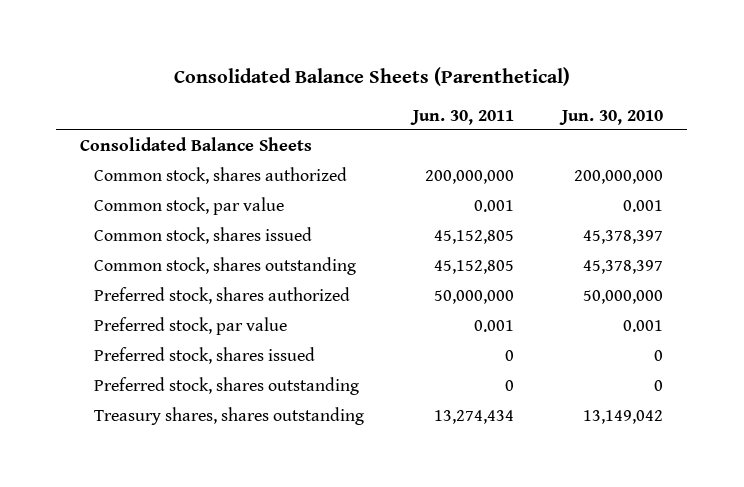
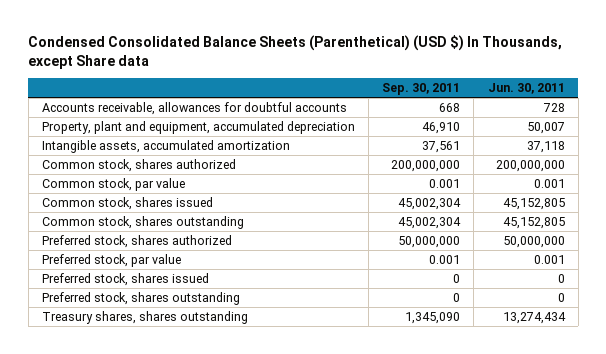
- Consolidated Balance Sheets (Parenthetical)
+ Condensed Consolidated Balance Sheets (Parenthetical) (USD $) In Thousands, except Share data
- | Jun. 30, 2011 | Jun. 30, 2010
+ | Sep. 30, 2011 | Jun. 30, 2011
- Consolidated Balance Sheets
+ Accounts receivable, allowances for doubtful accounts | 668 | 728
+ Property, plant and equipment, accumulated depreciation | 46,910 | 50,007
+ Intangible assets, accumulated amortization | 37,561 | 37,118

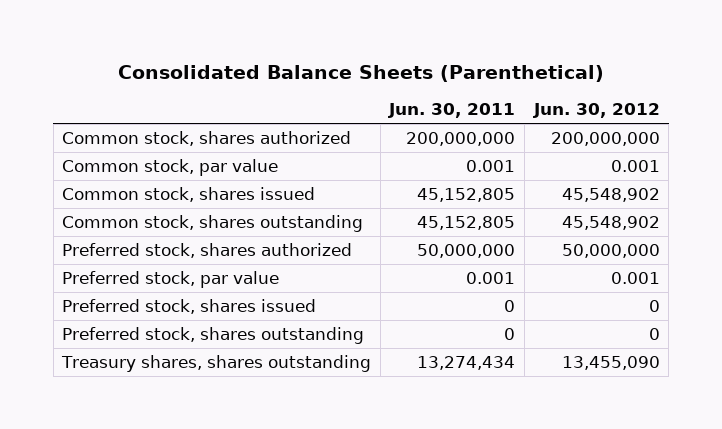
- Condensed Consolidated Balance Sheets (Parenthetical) (USD $) In Thousands, except Share data
+ Consolidated Balance Sheets (Parenthetical)
- | Sep. 30, 2011 | Jun. 30, 2011
+ | Jun. 30, 2011 | Jun. 30, 2012
- Accounts receivable, allowances for doubtful accounts | 668 | 728
- Property, plant and equipment, accumulated depreciation | 46,910 | 50,007
- Intangible assets, accumulated amortization | 37,561 | 37,118

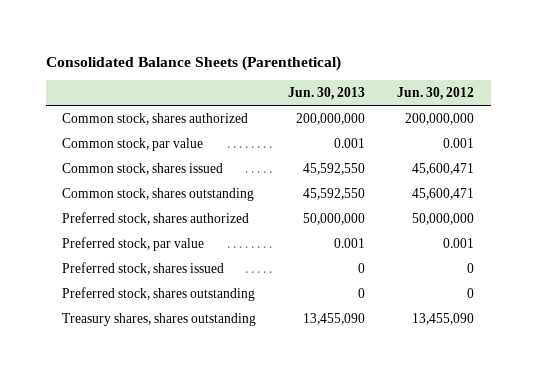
- | Jun. 30, 2011 | Jun. 30, 2012
+ | Jun. 30, 2013 | Jun. 30, 2012
- Common stock, shares issued | 45,152,805 | 45,548,902
- Common stock, shares outstanding | 45,152,805 | 45,548,902
+ Common stock, shares issued | 45,592,550 | 45,600,471
+ Common stock, shares outstanding | 45,592,550 | 45,600,471

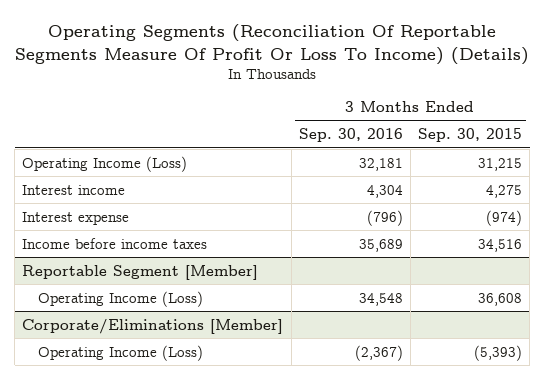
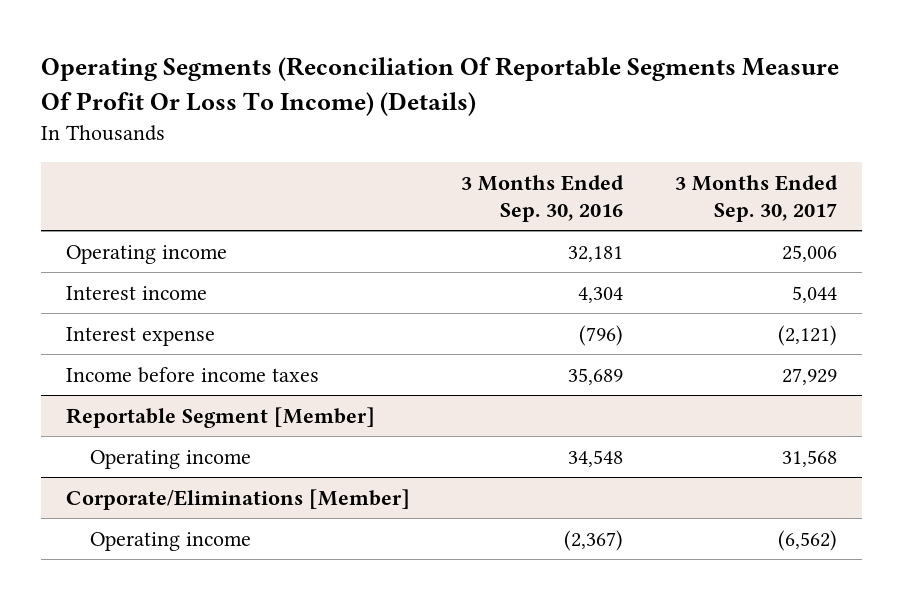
- | 3 Months Ended Sep. 30, 2016 | 3 Months Ended Sep. 30, 2015
+ | 3 Months Ended Sep. 30, 2016 | 3 Months Ended Sep. 30, 2017
- Operating Income (Loss) | 32,181 | 31,215
+ Operating income | 32,181 | 25,006
@ Reportable Segment [Member]
- Operating Income (Loss) | 34,548 | 36,608
+ Operating income | 34,548 | 31,568
@ Corporate/Eliminations [Member]
- Operating Income (Loss) | (2,367) | (5,393)
+ Operating income | (2,367) | (6,562)

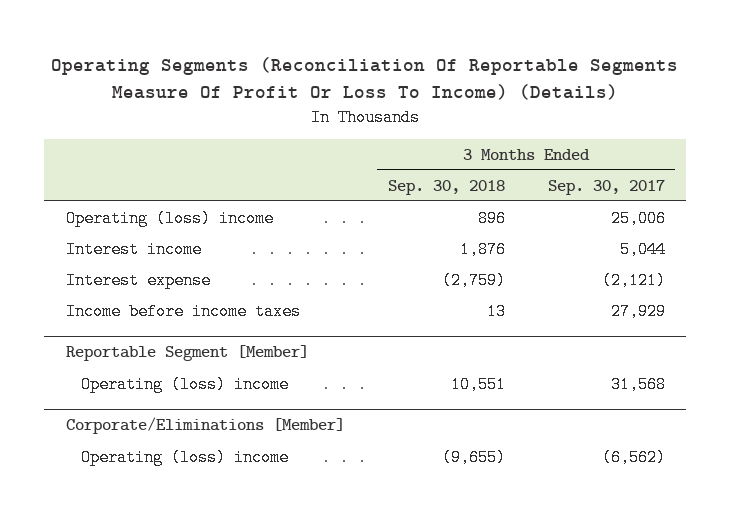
- | 3 Months Ended Sep. 30, 2016 | 3 Months Ended Sep. 30, 2017
+ | 3 Months Ended Sep. 30, 2018 | 3 Months Ended Sep. 30, 2017
- Operating income | 32,181 | 25,006
+ Operating (loss) income | 896 | 25,006
@ Reportable Segment [Member]
- Operating income | 34,548 | 31,568
+ Operating (loss) income | 10,551 | 31,568
@ Corporate/Eliminations [Member]
- Operating income | (2,367) | (6,562)
+ Operating (loss) income | (9,655) | (6,562)

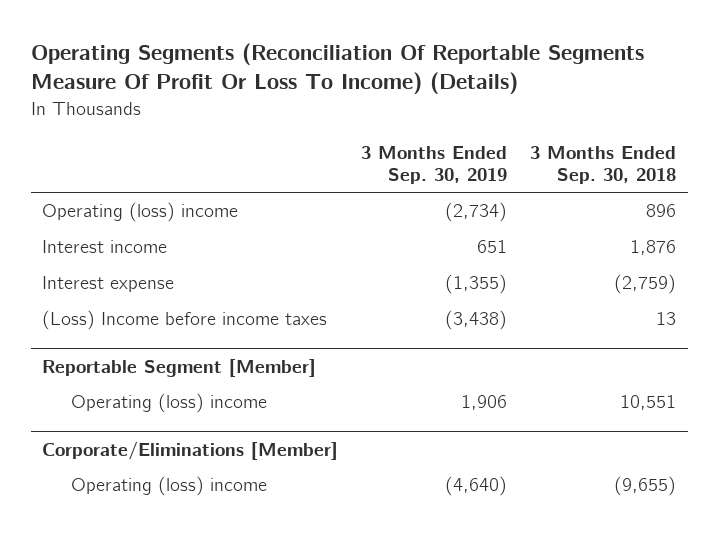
- | 3 Months Ended Sep. 30, 2018 | 3 Months Ended Sep. 30, 2017
+ | 3 Months Ended Sep. 30, 2019 | 3 Months Ended Sep. 30, 2018
- Income before income taxes | 13 | 27,929
+ (Loss) Income before income taxes | (3,438) | 13

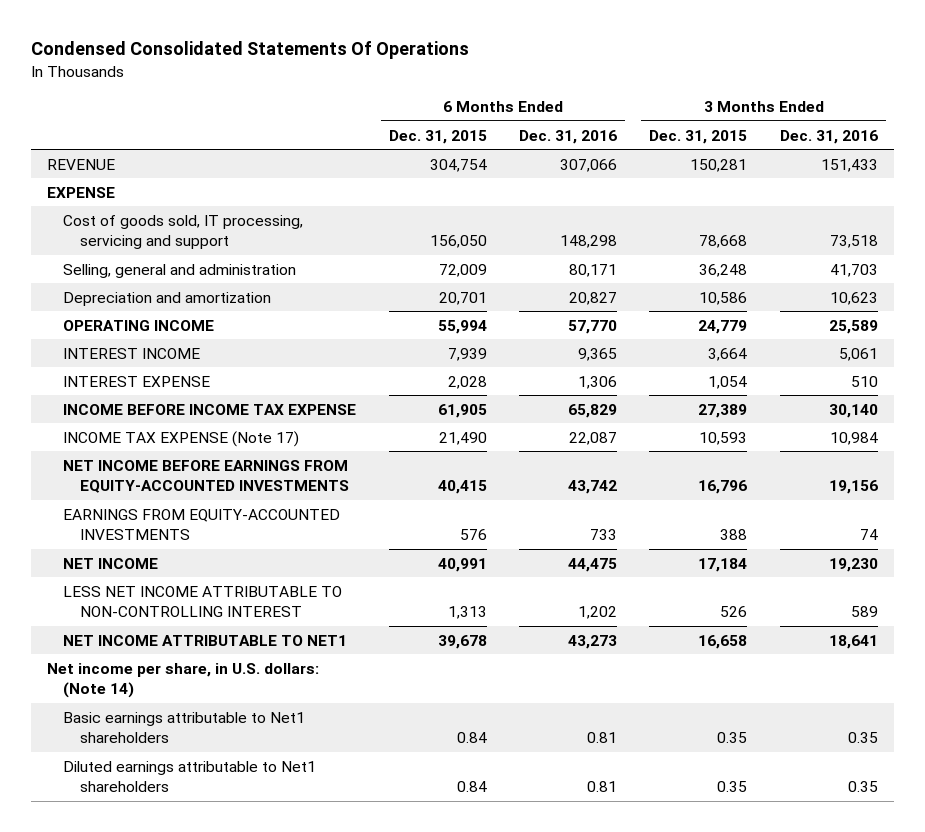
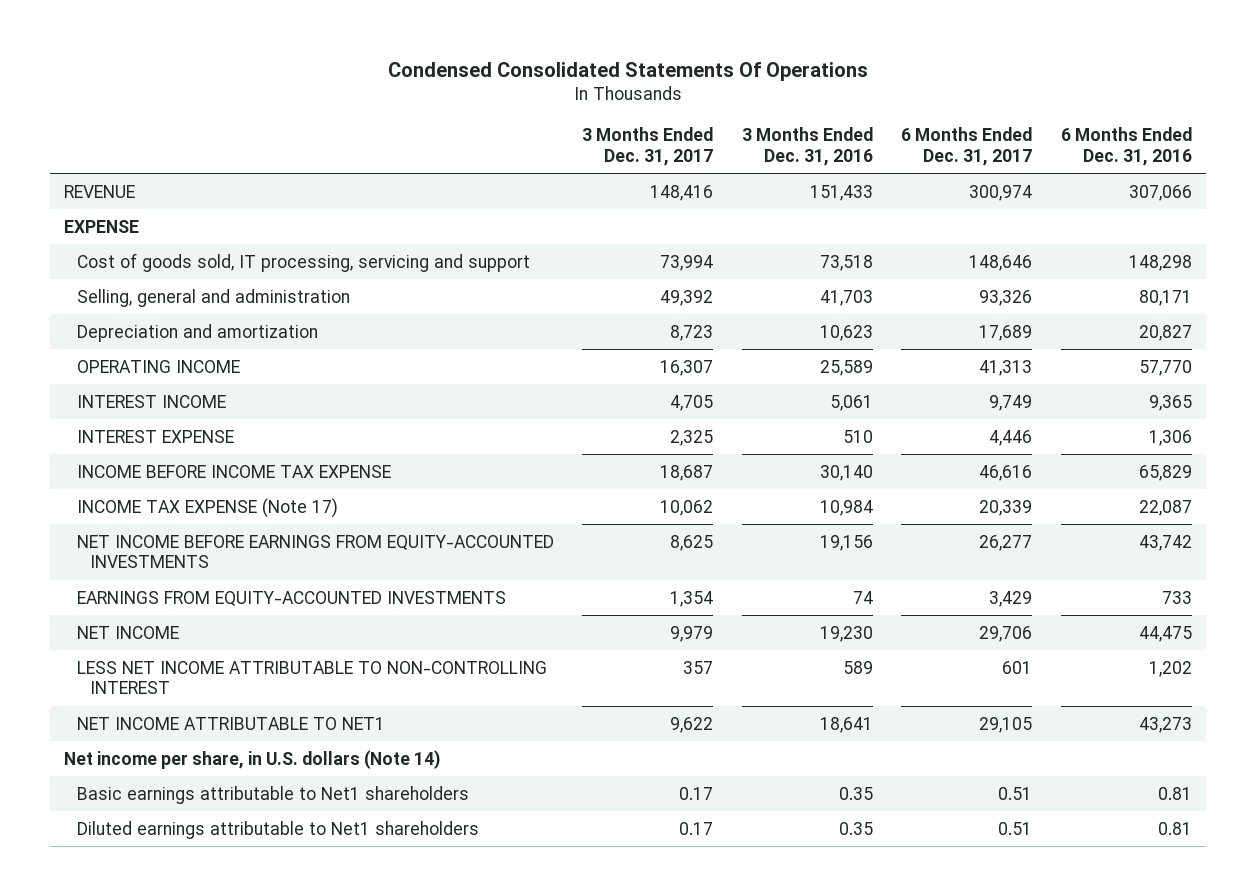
- | 6 Months Ended Dec. 31, 2015 | 6 Months Ended Dec. 31, 2016 | 3 Months Ended Dec. 31, 2015 | 3 Months Ended Dec. 31, 2016
+ | 3 Months Ended Dec. 31, 2017 | 3 Months Ended Dec. 31, 2016 | 6 Months Ended Dec. 31, 2017 | 6 Months Ended Dec. 31, 2016
- Net income per share, in U.S. dollars: (Note 14)
+ Net income per share, in U.S. dollars (Note 14)

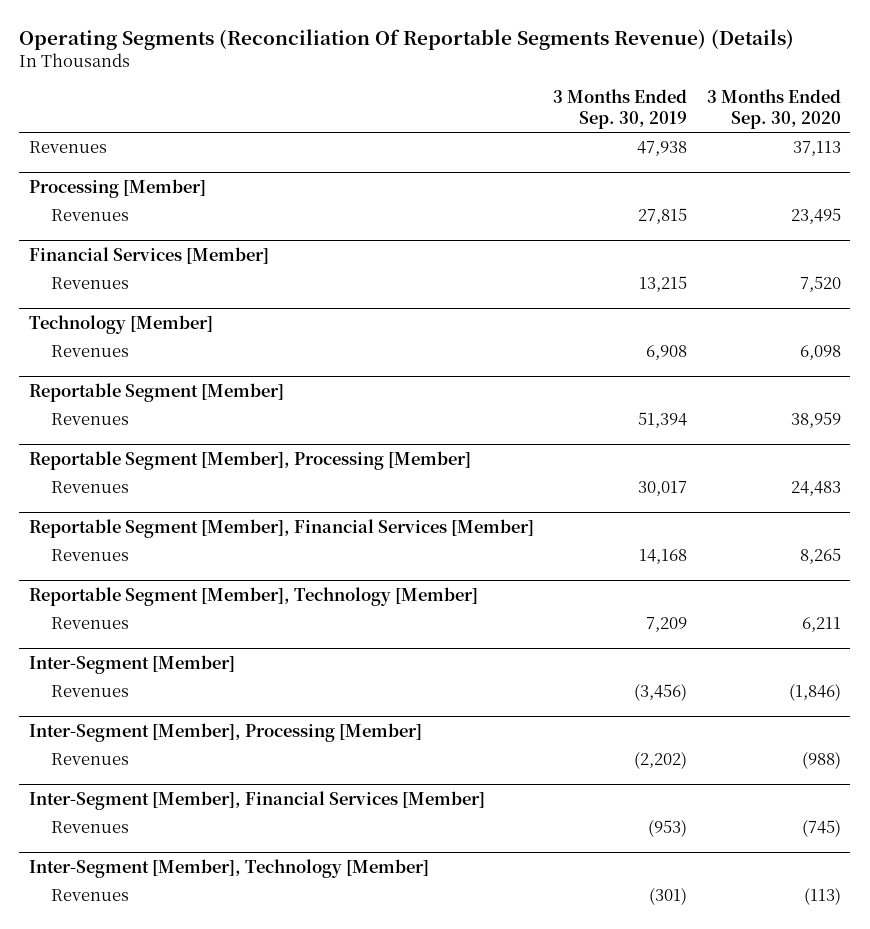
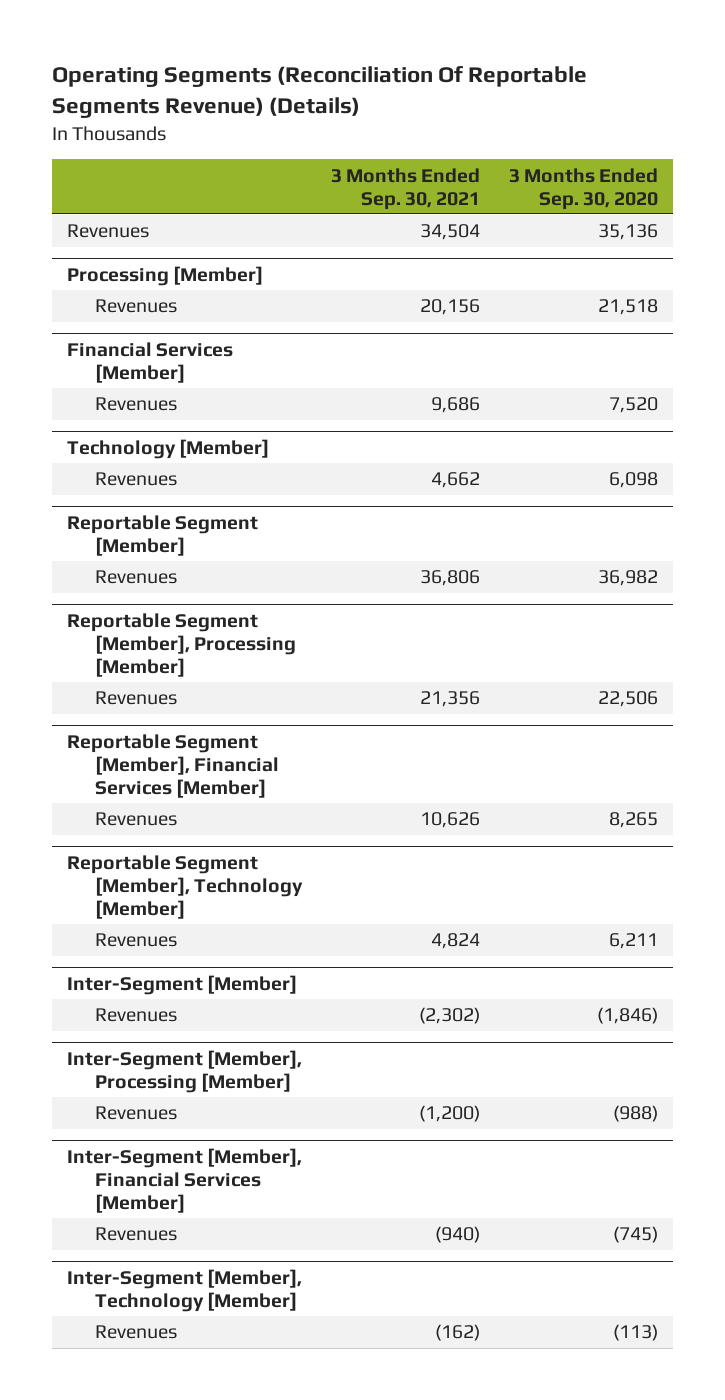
- | 3 Months Ended Sep. 30, 2019 | 3 Months Ended Sep. 30, 2020
+ | 3 Months Ended Sep. 30, 2021 | 3 Months Ended Sep. 30, 2020
- Revenues | 47,938 | 37,113
+ Revenues | 34,504 | 35,136
@ Processing [Member]
- Revenues | 27,815 | 23,495
+ Revenues | 20,156 | 21,518
@ Reportable Segment [Member]
- Revenues | 51,394 | 38,959
+ Revenues | 36,806 | 36,982
@ Reportable Segment [Member], Processing [Member]
- Revenues | 30,017 | 24,483
+ Revenues | 21,356 | 22,506

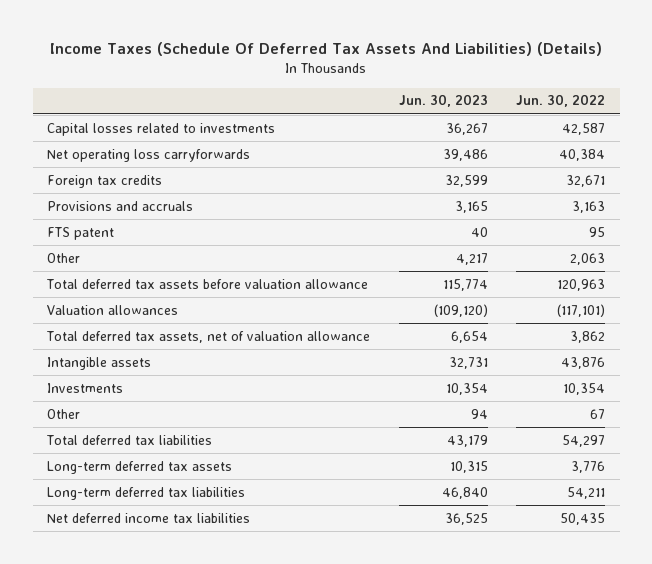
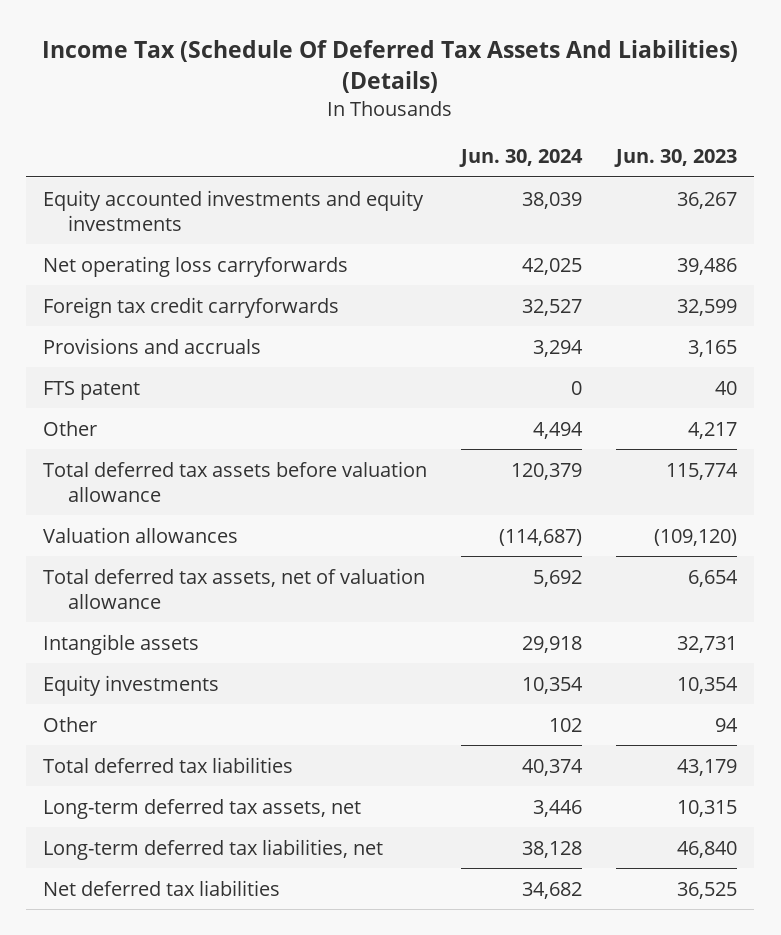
- Income Taxes (Schedule Of Deferred Tax Assets And Liabilities) (Details)
+ Income Tax (Schedule Of Deferred Tax Assets And Liabilities) (Details)
- | Jun. 30, 2023 | Jun. 30, 2022
+ | Jun. 30, 2024 | Jun. 30, 2023
- Capital losses related to investments | 36,267 | 42,587
+ Equity accounted investments and equity investments | 38,039 | 36,267
- Foreign tax credits | 32,599 | 32,671
+ Foreign tax credit carryforwards | 32,527 | 32,599
- Investments | 10,354 | 10,354
+ Equity investments | 10,354 | 10,354
- Long-term deferred tax assets | 10,315 | 3,776
- Long-term deferred tax liabilities | 46,840 | 54,211
- Net deferred income tax liabilities | 36,525 | 50,435
+ Long-term deferred tax assets, net | 3,446 | 10,315
+ Long-term deferred tax liabilities, net | 38,128 | 46,840
+ Net deferred tax liabilities | 34,682 | 36,525

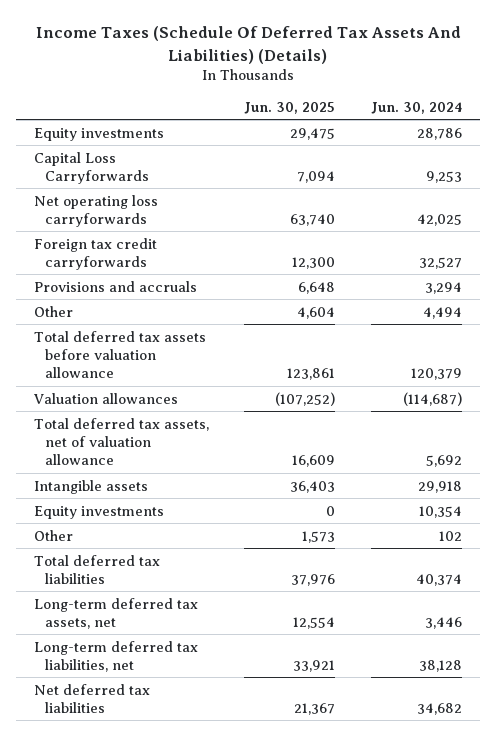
- Income Tax (Schedule Of Deferred Tax Assets And Liabilities) (Details)
+ Income Taxes (Schedule Of Deferred Tax Assets And Liabilities) (Details)
- | Jun. 30, 2024 | Jun. 30, 2023
+ | Jun. 30, 2025 | Jun. 30, 2024
- Equity accounted investments and equity investments | 38,039 | 36,267
+ Equity investments | 29,475 | 28,786
+ Capital Loss Carryforwards | 7,094 | 9,253
- FTS patent | 0 | 40

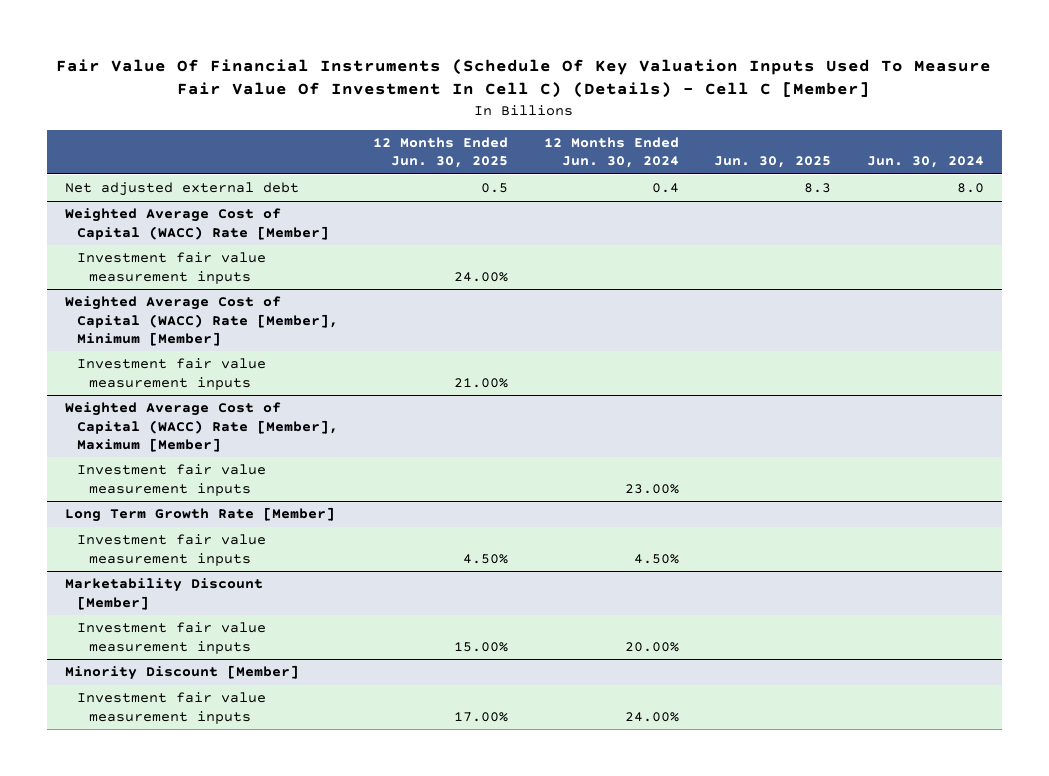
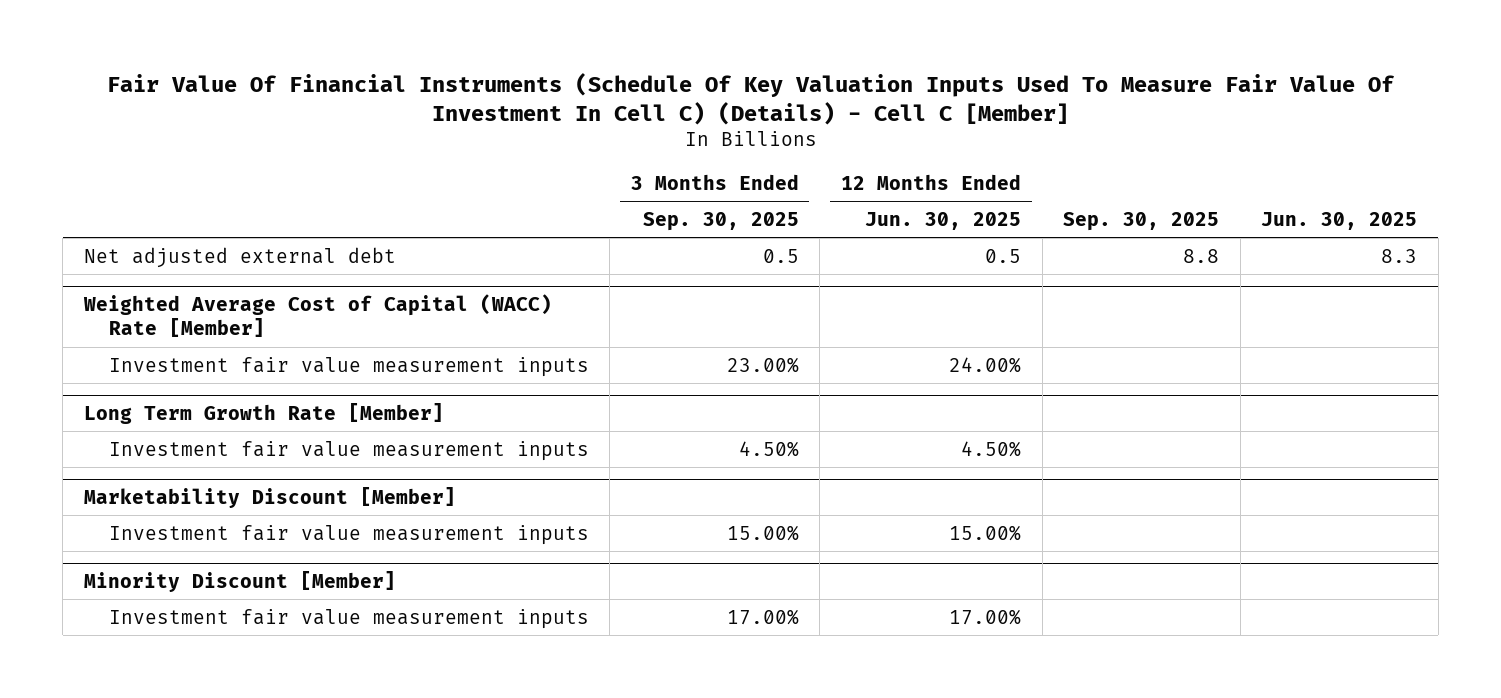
- | 12 Months Ended Jun. 30, 2025 | 12 Months Ended Jun. 30, 2024 | Jun. 30, 2025 | Jun. 30, 2024
+ | 3 Months Ended Sep. 30, 2025 | 12 Months Ended Jun. 30, 2025 | Sep. 30, 2025 | Jun. 30, 2025
- Weighted Average Cost of Capital (WACC) Rate [Member], Minimum [Member]
- Investment fair value measurement inputs | 21.00% | | |
- Weighted Average Cost of Capital (WACC) Rate [Member], Maximum [Member]
- Investment fair value measurement inputs | | 23.00% | |

